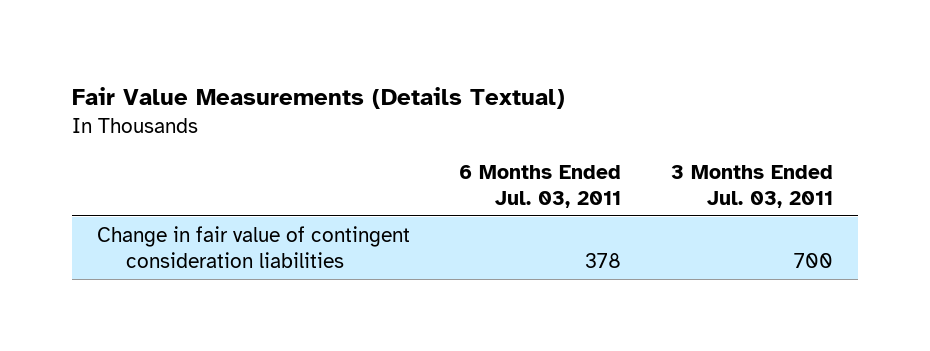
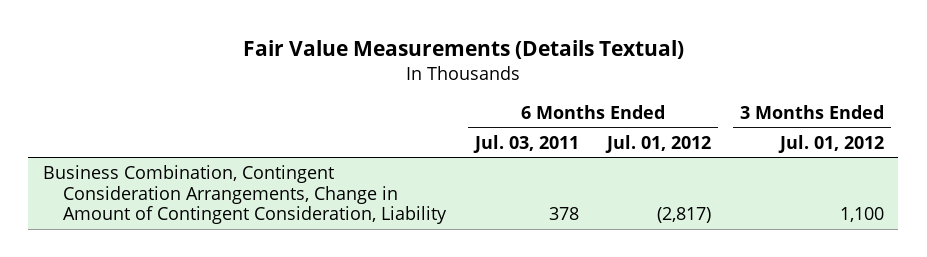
- | 6 Months Ended Jul. 03, 2011 | 3 Months Ended Jul. 03, 2011
+ | 6 Months Ended Jul. 03, 2011 | 6 Months Ended Jul. 01, 2012 | 3 Months Ended Jul. 01, 2012
- Change in fair value of contingent consideration liabilities | 378 | 700
+ Business Combination, Contingent Consideration Arrangements, Change in Amount of Contingent Consideration, Liability | 378 | (2,817) | 1,100

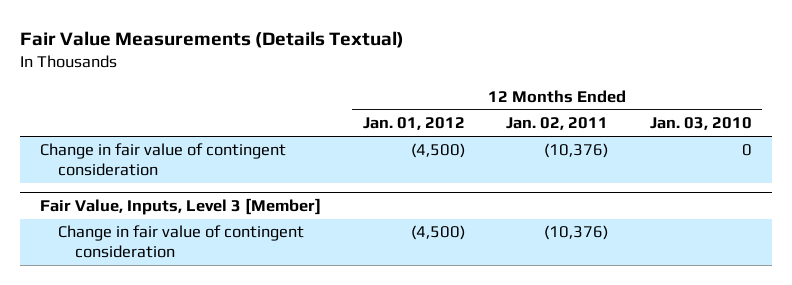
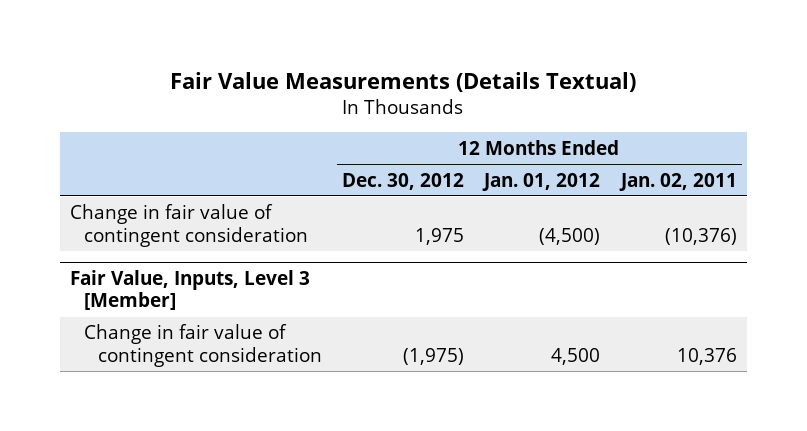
- | 12 Months Ended Jan. 01, 2012 | 12 Months Ended Jan. 02, 2011 | 12 Months Ended Jan. 03, 2010
+ | 12 Months Ended Dec. 30, 2012 | 12 Months Ended Jan. 01, 2012 | 12 Months Ended Jan. 02, 2011
@ Fair Value, Inputs, Level 3 [Member]
- Change in fair value of contingent consideration | (4,500) | (10,376) |
+ Change in fair value of contingent consideration | (1,975) | 4,500 | 10,376

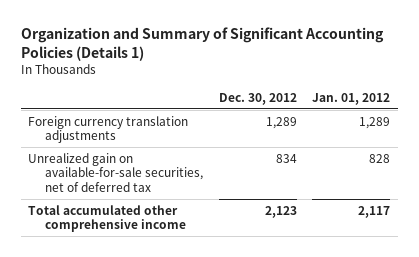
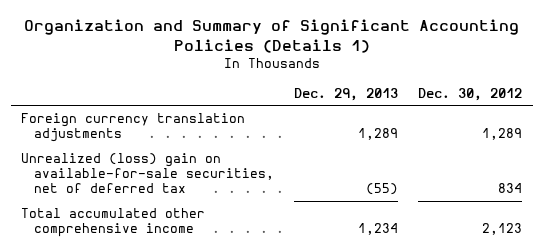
- | Dec. 30, 2012 | Jan. 01, 2012
+ | Dec. 29, 2013 | Dec. 30, 2012
- Unrealized gain on available-for-sale securities, net of deferred tax | 834 | 828
+ Unrealized (loss) gain on available-for-sale securities, net of deferred tax | (55) | 834

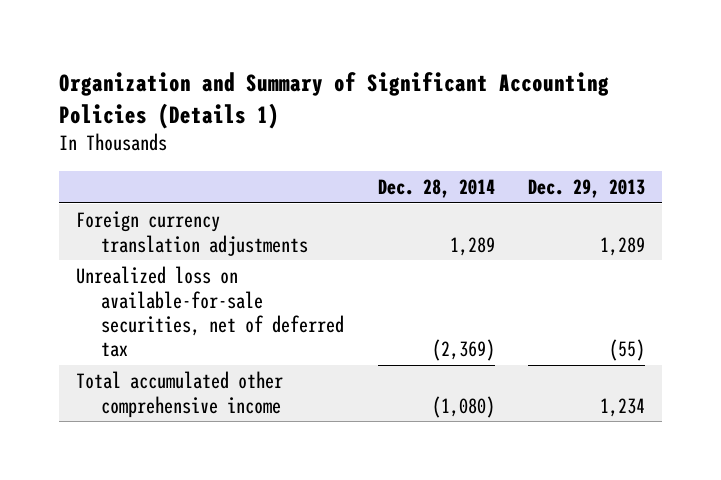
- | Dec. 29, 2013 | Dec. 30, 2012
+ | Dec. 28, 2014 | Dec. 29, 2013
- Unrealized (loss) gain on available-for-sale securities, net of deferred tax | (55) | 834
+ Unrealized loss on available-for-sale securities, net of deferred tax | (2,369) | (55)

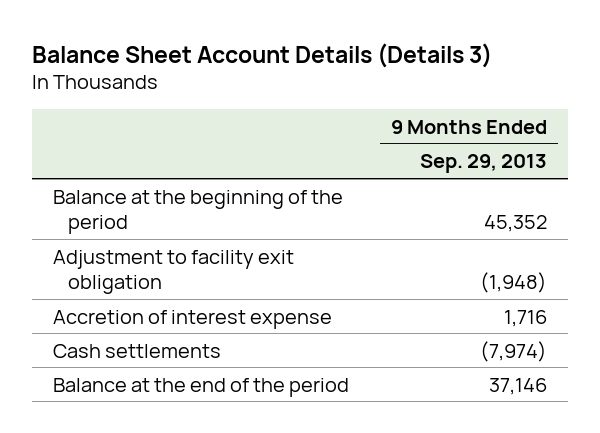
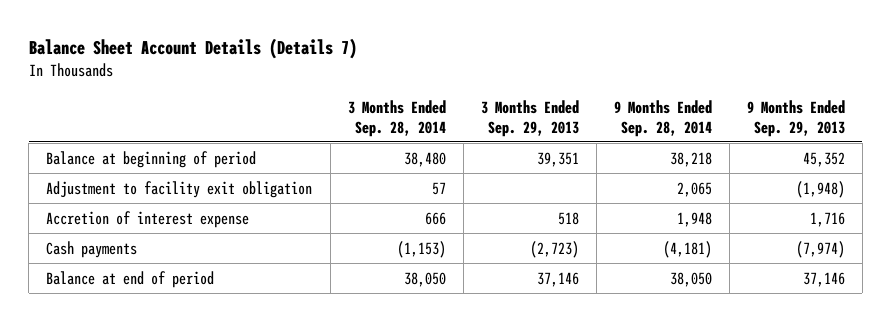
- Balance Sheet Account Details (Details 3)
+ Balance Sheet Account Details (Details 7)
- | 9 Months Ended Sep. 29, 2013
+ | 3 Months Ended Sep. 28, 2014 | 3 Months Ended Sep. 29, 2013 | 9 Months Ended Sep. 28, 2014 | 9 Months Ended Sep. 29, 2013
- Balance at the beginning of the period | 45,352
+ Balance at beginning of period | 38,480 | 39,351 | 38,218 | 45,352
- Cash settlements | (7,974)
- Balance at the end of the period | 37,146
+ Cash payments | (1,153) | (2,723) | (4,181) | (7,974)
+ Balance at end of period | 38,050 | 37,146 | 38,050 | 37,146

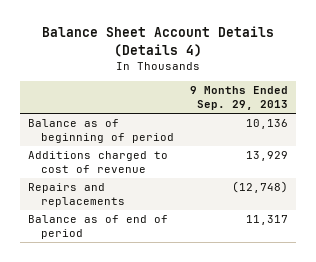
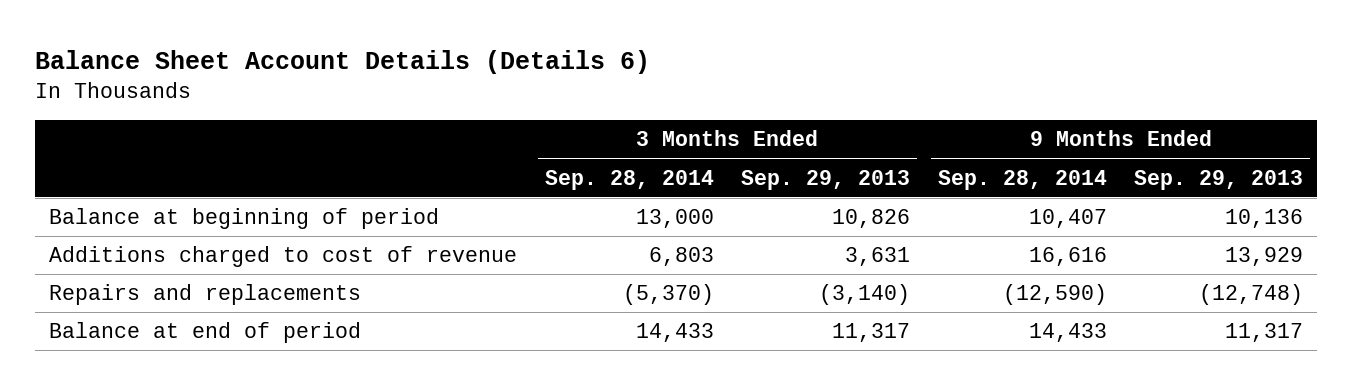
- Balance Sheet Account Details (Details 4)
+ Balance Sheet Account Details (Details 6)
- | 9 Months Ended Sep. 29, 2013
+ | 3 Months Ended Sep. 28, 2014 | 3 Months Ended Sep. 29, 2013 | 9 Months Ended Sep. 28, 2014 | 9 Months Ended Sep. 29, 2013
- Balance as of beginning of period | 10,136
+ Balance at beginning of period | 13,000 | 10,826 | 10,407 | 10,136
- Balance as of end of period | 11,317
+ Balance at end of period | 14,433 | 11,317 | 14,433 | 11,317

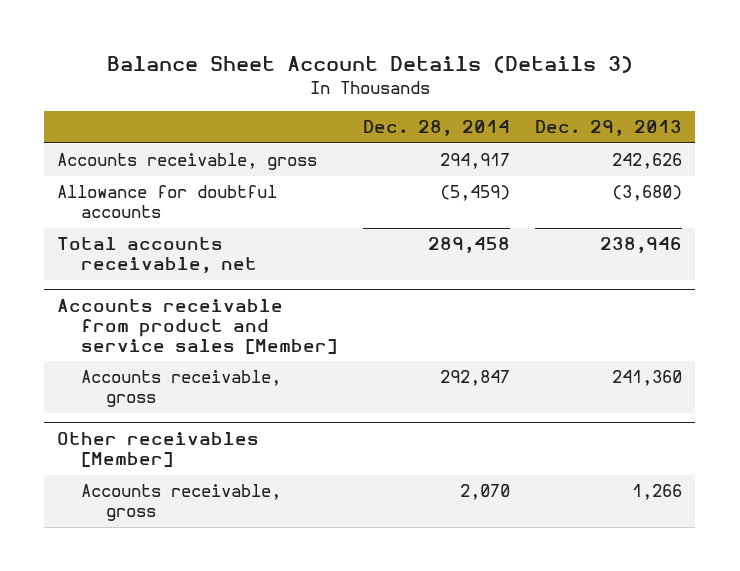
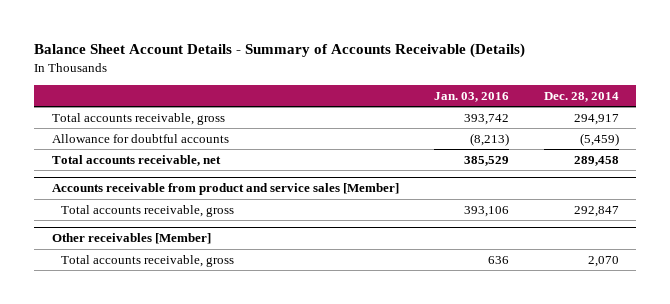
- Balance Sheet Account Details (Details 3)
+ Balance Sheet Account Details - Summary of Accounts Receivable (Details)
- | Dec. 28, 2014 | Dec. 29, 2013
+ | Jan. 03, 2016 | Dec. 28, 2014
- Accounts receivable, gross | 294,917 | 242,626
+ Total accounts receivable, gross | 393,742 | 294,917
@ Accounts receivable from product and service sales [Member]
- Accounts receivable, gross | 292,847 | 241,360
+ Total accounts receivable, gross | 393,106 | 292,847
@ Other receivables [Member]
- Accounts receivable, gross | 2,070 | 1,266
+ Total accounts receivable, gross | 636 | 2,070

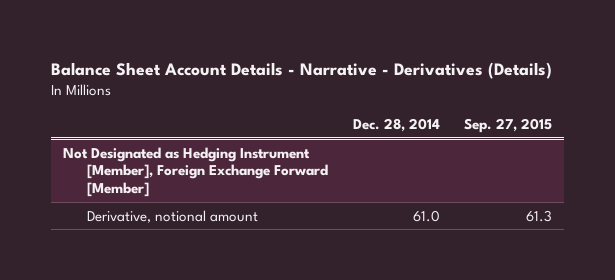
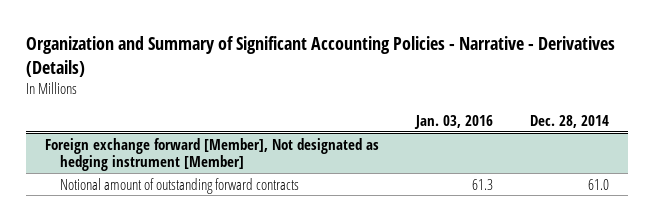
- Balance Sheet Account Details - Narrative - Derivatives (Details)
+ Organization and Summary of Significant Accounting Policies - Narrative - Derivatives (Details)
- | Dec. 28, 2014 | Sep. 27, 2015
+ | Jan. 03, 2016 | Dec. 28, 2014
- Not Designated as Hedging Instrument [Member], Foreign Exchange Forward [Member]
- Derivative, notional amount | 61.0 | 61.3
+ Foreign exchange forward [Member], Not designated as hedging instrument [Member]
+ Notional amount of outstanding forward contracts | 61.3 | 61.0

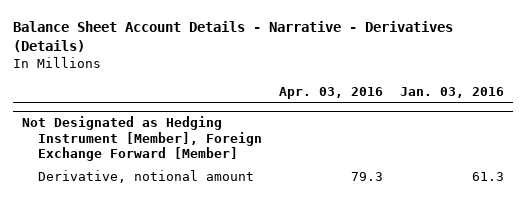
- Organization and Summary of Significant Accounting Policies - Narrative - Derivatives (Details)
+ Balance Sheet Account Details - Narrative - Derivatives (Details)
- | Jan. 03, 2016 | Dec. 28, 2014
+ | Apr. 03, 2016 | Jan. 03, 2016
- Foreign exchange forward [Member], Not designated as hedging instrument [Member]
- Notional amount of outstanding forward contracts | 61.3 | 61.0
+ Not Designated as Hedging Instrument [Member], Foreign Exchange Forward [Member]
+ Derivative, notional amount | 79.3 | 61.3

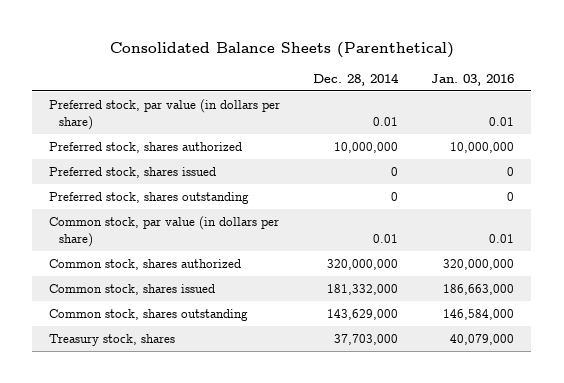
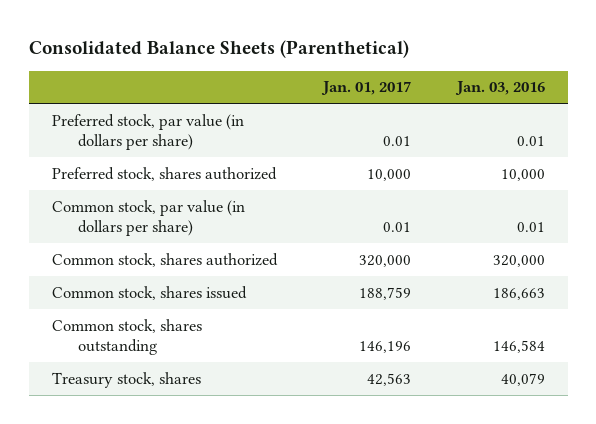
- | Dec. 28, 2014 | Jan. 03, 2016
+ | Jan. 01, 2017 | Jan. 03, 2016
- Preferred stock, shares authorized | 10,000,000 | 10,000,000
- Preferred stock, shares issued | 0 | 0
- Preferred stock, shares outstanding | 0 | 0
+ Preferred stock, shares authorized | 10,000 | 10,000
- Common stock, shares authorized | 320,000,000 | 320,000,000
- Common stock, shares issued | 181,332,000 | 186,663,000
- Common stock, shares outstanding | 143,629,000 | 146,584,000
- Treasury stock, shares | 37,703,000 | 40,079,000
+ Common stock, shares authorized | 320,000 | 320,000
+ Common stock, shares issued | 188,759 | 186,663
+ Common stock, shares outstanding | 146,196 | 146,584
+ Treasury stock, shares | 42,563 | 40,079

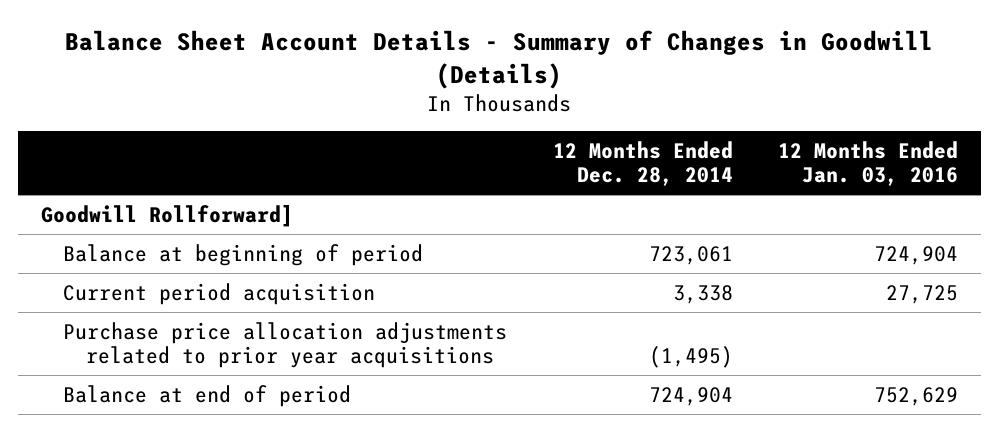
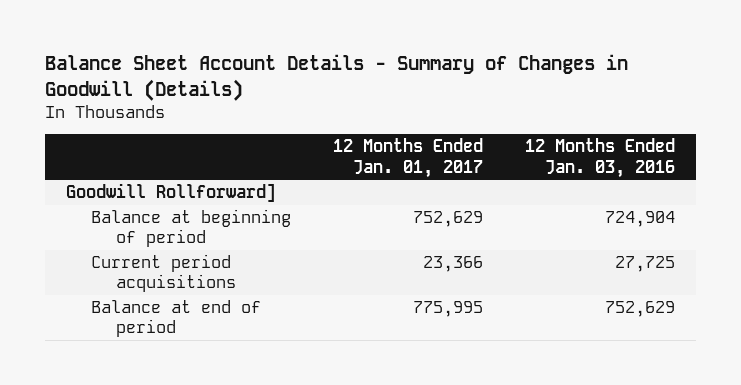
- | 12 Months Ended Dec. 28, 2014 | 12 Months Ended Jan. 03, 2016
+ | 12 Months Ended Jan. 01, 2017 | 12 Months Ended Jan. 03, 2016
- Current period acquisition | 3,338 | 27,725
- Purchase price allocation adjustments related to prior year acquisitions | (1,495) |
+ Current period acquisitions | 23,366 | 27,725

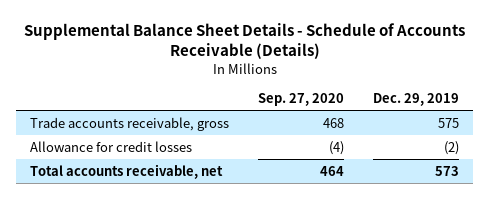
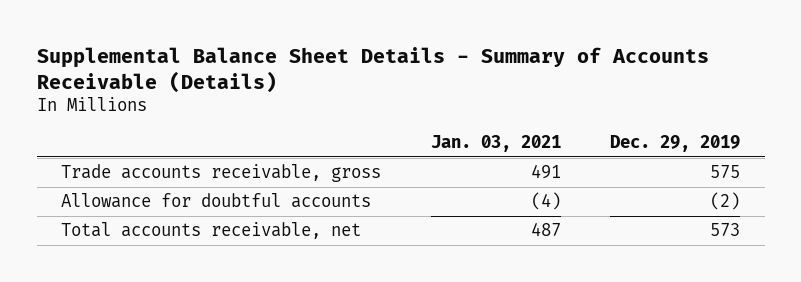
- Supplemental Balance Sheet Details - Schedule of Accounts Receivable (Details)
+ Supplemental Balance Sheet Details - Summary of Accounts Receivable (Details)
- | Sep. 27, 2020 | Dec. 29, 2019
+ | Jan. 03, 2021 | Dec. 29, 2019
- Allowance for credit losses | (4) | (2)
+ Allowance for doubtful accounts | (4) | (2)

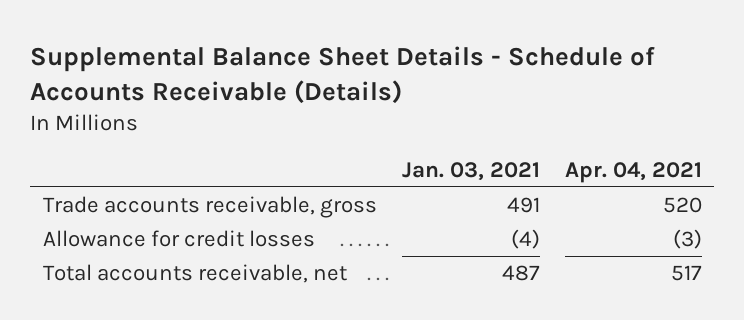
- Supplemental Balance Sheet Details - Summary of Accounts Receivable (Details)
+ Supplemental Balance Sheet Details - Schedule of Accounts Receivable (Details)
- | Jan. 03, 2021 | Dec. 29, 2019
+ | Jan. 03, 2021 | Apr. 04, 2021
- Allowance for doubtful accounts | (4) | (2)
+ Allowance for credit losses | (4) | (3)

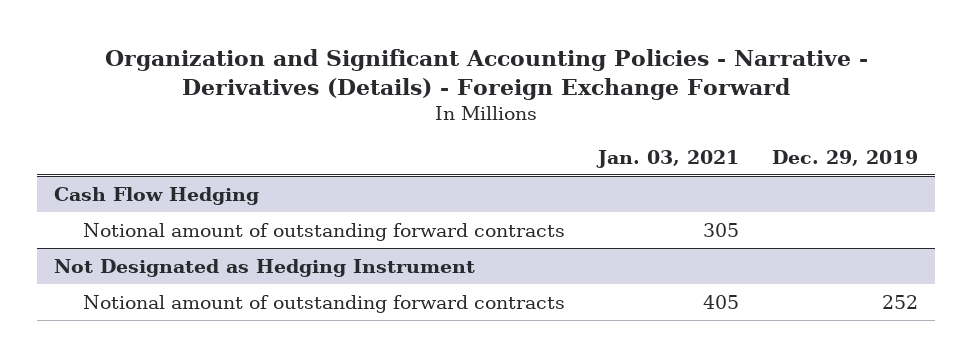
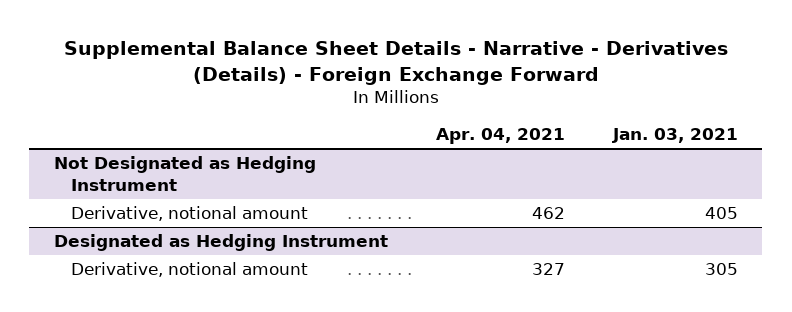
- Organization and Significant Accounting Policies - Narrative - Derivatives (Details) - Foreign Exchange Forward
+ Supplemental Balance Sheet Details - Narrative - Derivatives (Details) - Foreign Exchange Forward
- | Jan. 03, 2021 | Dec. 29, 2019
+ | Apr. 04, 2021 | Jan. 03, 2021
- Cash Flow Hedging
- Notional amount of outstanding forward contracts | 305 |
@ Not Designated as Hedging Instrument
- Notional amount of outstanding forward contracts | 405 | 252
+ Derivative, notional amount | 462 | 405
+ Designated as Hedging Instrument
+ Derivative, notional amount | 327 | 305

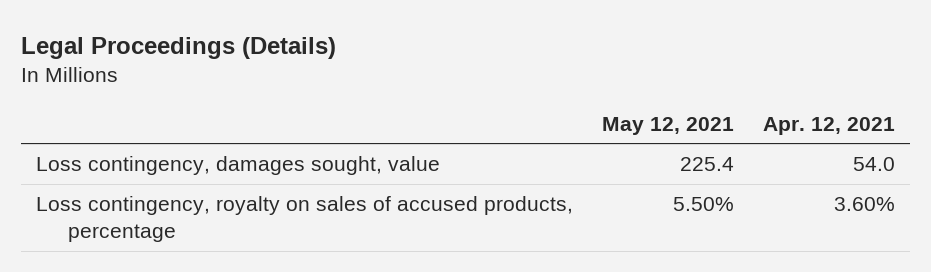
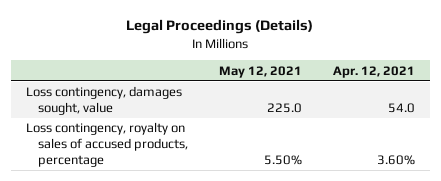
- Loss contingency, damages sought, value | 225.4 | 54.0
+ Loss contingency, damages sought, value | 225.0 | 54.0

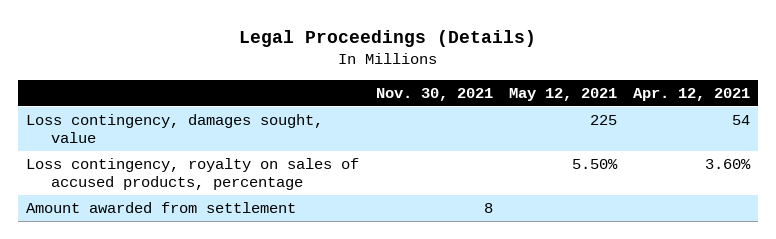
- | May 12, 2021 | Apr. 12, 2021
+ | Nov. 30, 2021 | May 12, 2021 | Apr. 12, 2021
- Loss contingency, damages sought, value | 225.0 | 54.0
+ Loss contingency, damages sought, value | | 225 | 54
+ Amount awarded from settlement | 8 | |

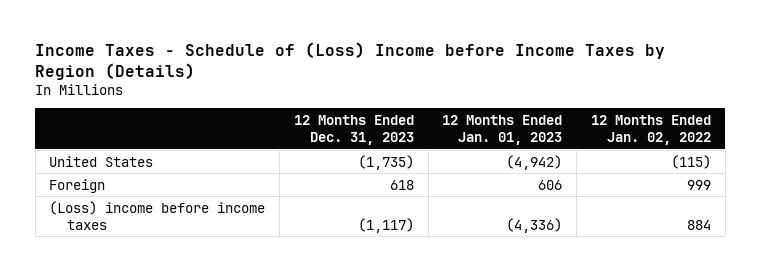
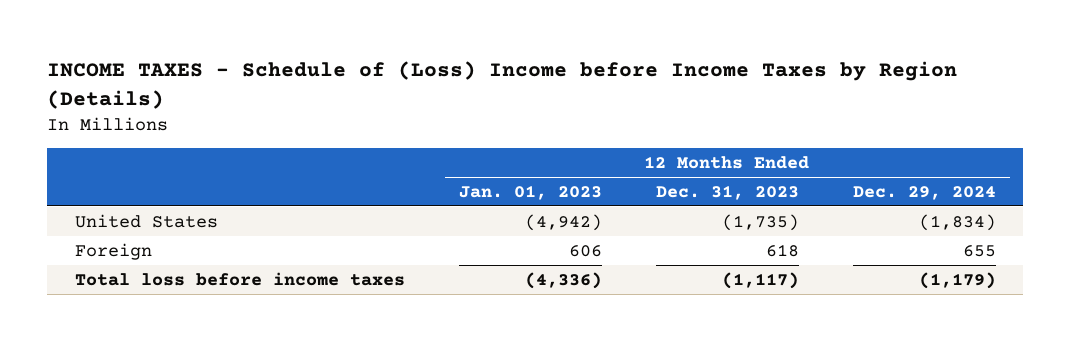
- Income Taxes - Schedule of (Loss) Income before Income Taxes by Region (Details)
+ INCOME TAXES - Schedule of (Loss) Income before Income Taxes by Region (Details)
- | 12 Months Ended Dec. 31, 2023 | 12 Months Ended Jan. 01, 2023 | 12 Months Ended Jan. 02, 2022
+ | 12 Months Ended Jan. 01, 2023 | 12 Months Ended Dec. 31, 2023 | 12 Months Ended Dec. 29, 2024
- (Loss) income before income taxes | (1,117) | (4,336) | 884
+ Total loss before income taxes | (4,336) | (1,117) | (1,179)

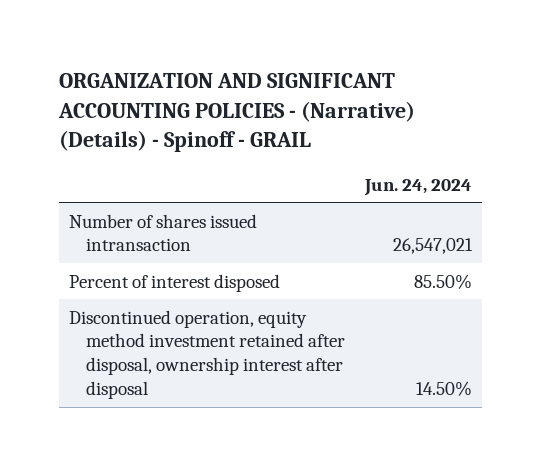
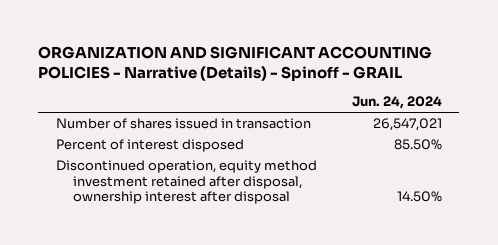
- ORGANIZATION AND SIGNIFICANT ACCOUNTING POLICIES - (Narrative) (Details) - Spinoff - GRAIL
+ ORGANIZATION AND SIGNIFICANT ACCOUNTING POLICIES - Narrative (Details) - Spinoff - GRAIL
- Number of shares issued intransaction | 26,547,021
+ Number of shares issued in transaction | 26,547,021

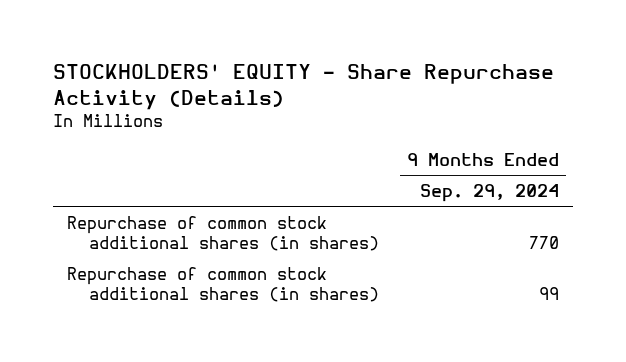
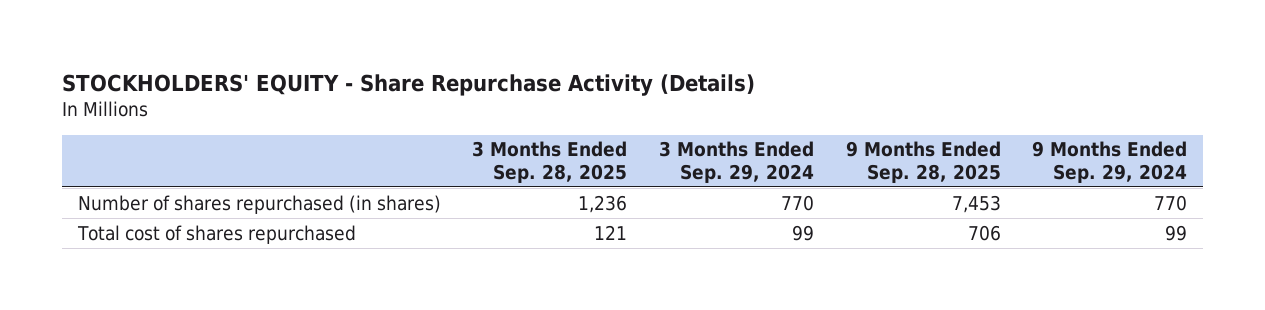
- | 9 Months Ended Sep. 29, 2024
+ | 3 Months Ended Sep. 28, 2025 | 3 Months Ended Sep. 29, 2024 | 9 Months Ended Sep. 28, 2025 | 9 Months Ended Sep. 29, 2024
- Repurchase of common stock additional shares (in shares) | 770
- Repurchase of common stock additional shares (in shares) | 99
+ Number of shares repurchased (in shares) | 1,236 | 770 | 7,453 | 770
+ Total cost of shares repurchased | 121 | 99 | 706 | 99

